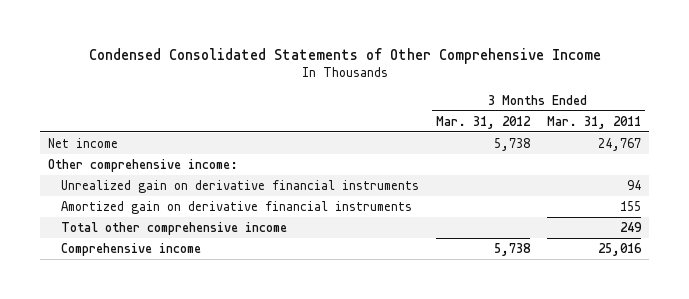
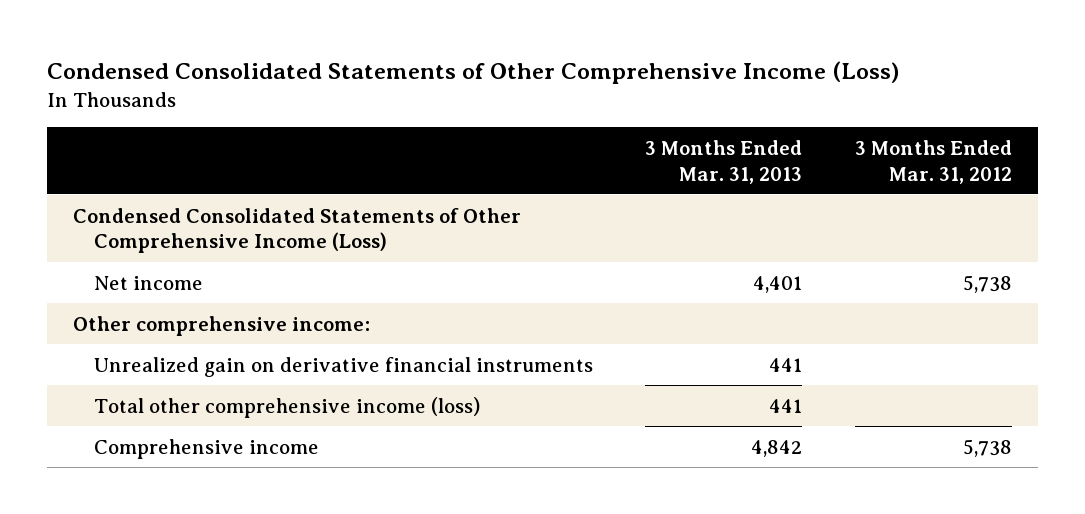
- Condensed Consolidated Statements of Other Comprehensive Income
+ Condensed Consolidated Statements of Other Comprehensive Income (Loss)
- | 3 Months Ended Mar. 31, 2012 | 3 Months Ended Mar. 31, 2011
+ | 3 Months Ended Mar. 31, 2013 | 3 Months Ended Mar. 31, 2012
+ Condensed Consolidated Statements of Other Comprehensive Income (Loss)
- Amortized gain on derivative financial instruments | | 155
- Total other comprehensive income | | 249
+ Total other comprehensive income (loss) | 441 |

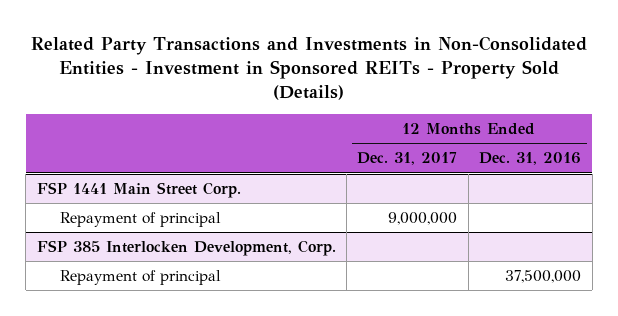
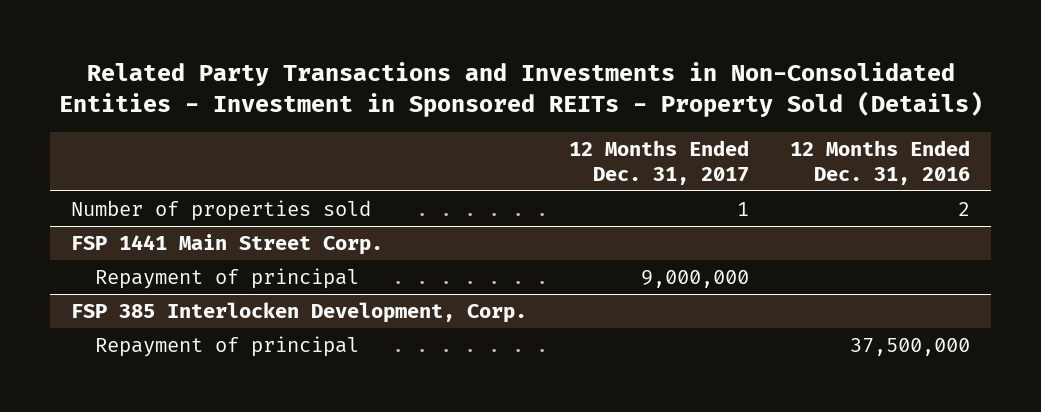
+ Number of properties sold | 1 | 2

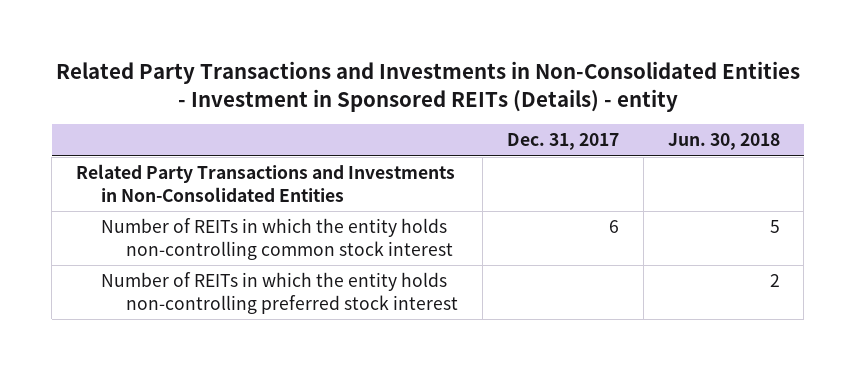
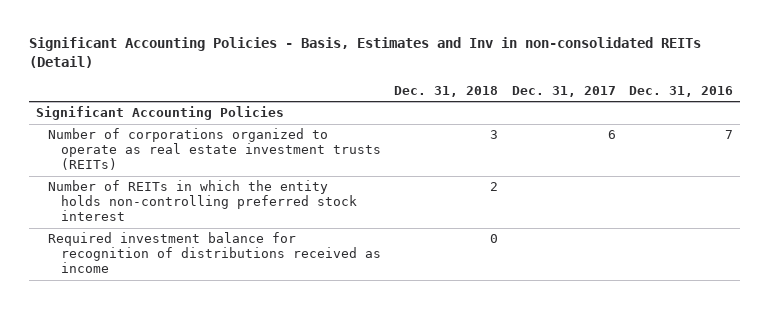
- Related Party Transactions and Investments in Non-Consolidated Entities - Investment in Sponsored REITs (Details) - entity
+ Significant Accounting Policies - Basis, Estimates and Inv in non-consolidated REITs (Detail)
- | Dec. 31, 2017 | Jun. 30, 2018
+ | Dec. 31, 2018 | Dec. 31, 2017 | Dec. 31, 2016
- Related Party Transactions and Investments in Non-Consolidated Entities
- Number of REITs in which the entity holds non-controlling common stock interest | 6 | 5
+ Significant Accounting Policies
+ Number of corporations organized to operate as real estate investment trusts (REITs) | 3 | 6 | 7
+ Required investment balance for recognition of distributions received as income | 0 | |

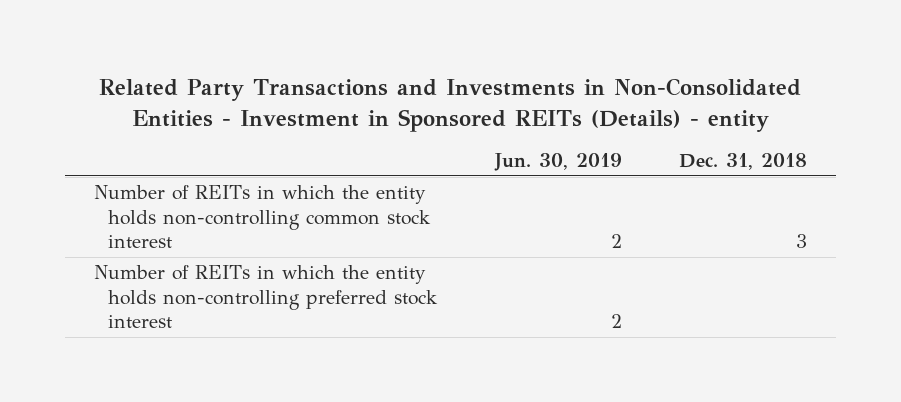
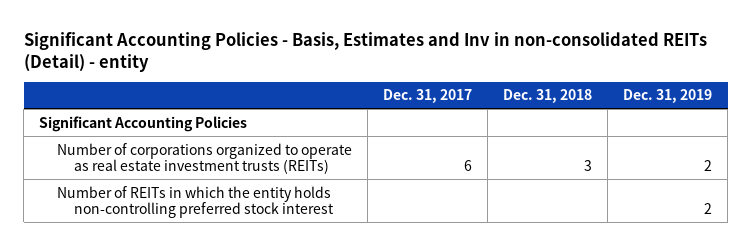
- Related Party Transactions and Investments in Non-Consolidated Entities - Investment in Sponsored REITs (Details) - entity
+ Significant Accounting Policies - Basis, Estimates and Inv in non-consolidated REITs (Detail) - entity
- | Jun. 30, 2019 | Dec. 31, 2018
+ | Dec. 31, 2017 | Dec. 31, 2018 | Dec. 31, 2019
- Number of REITs in which the entity holds non-controlling common stock interest | 2 | 3
+ Significant Accounting Policies
+ Number of corporations organized to operate as real estate investment trusts (REITs) | 6 | 3 | 2

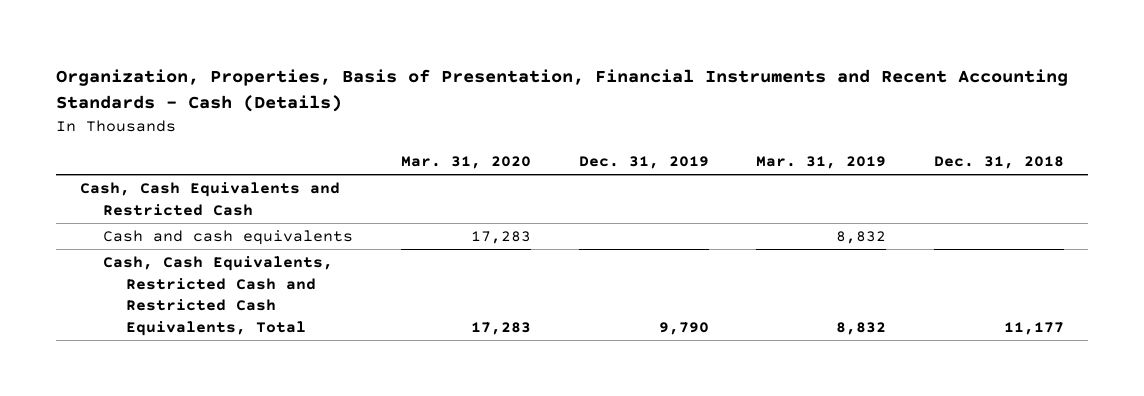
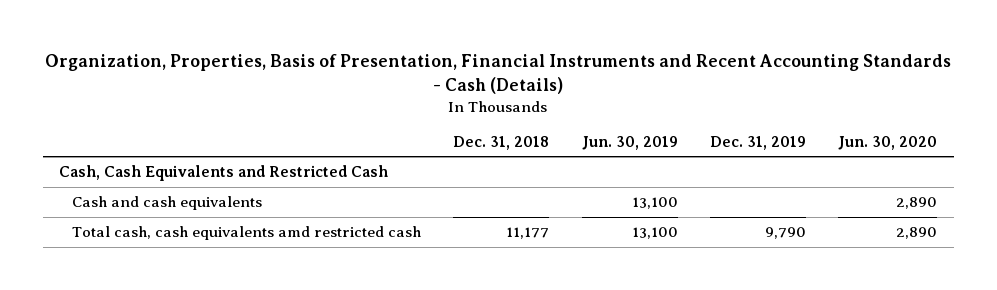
- | Mar. 31, 2020 | Dec. 31, 2019 | Mar. 31, 2019 | Dec. 31, 2018
+ | Dec. 31, 2018 | Jun. 30, 2019 | Dec. 31, 2019 | Jun. 30, 2020
- Cash, Cash Equivalents, Restricted Cash and Restricted Cash Equivalents, Total | 17,283 | 9,790 | 8,832 | 11,177
+ Total cash, cash equivalents amd restricted cash | 11,177 | 13,100 | 9,790 | 2,890

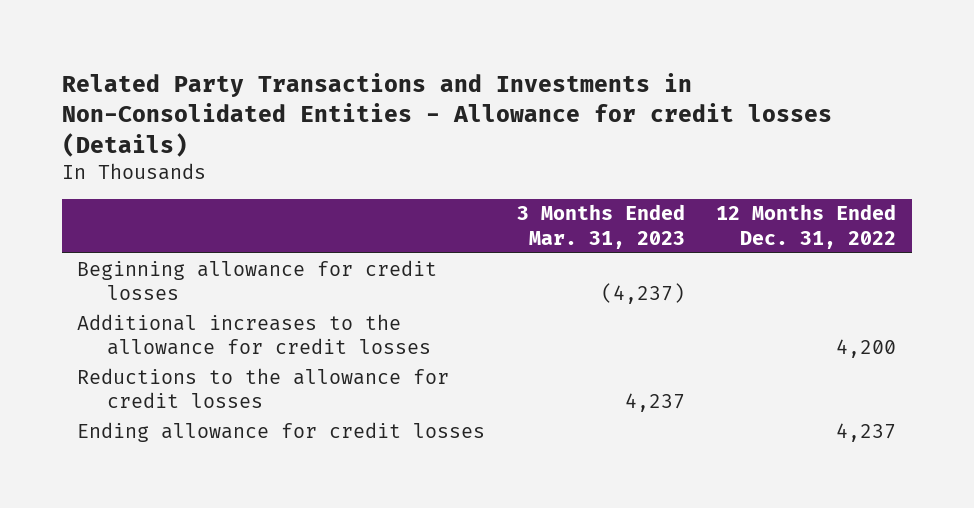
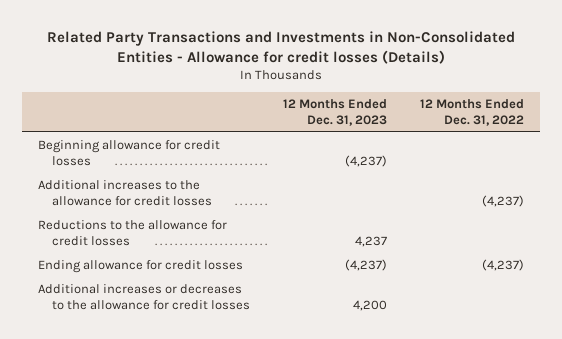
- | 3 Months Ended Mar. 31, 2023 | 12 Months Ended Dec. 31, 2022
+ | 12 Months Ended Dec. 31, 2023 | 12 Months Ended Dec. 31, 2022
- Additional increases to the allowance for credit losses | | 4,200
+ Additional increases to the allowance for credit losses | | (4,237)
- Ending allowance for credit losses | | 4,237
+ Ending allowance for credit losses | (4,237) | (4,237)
+ Additional increases or decreases to the allowance for credit losses | 4,200 |

